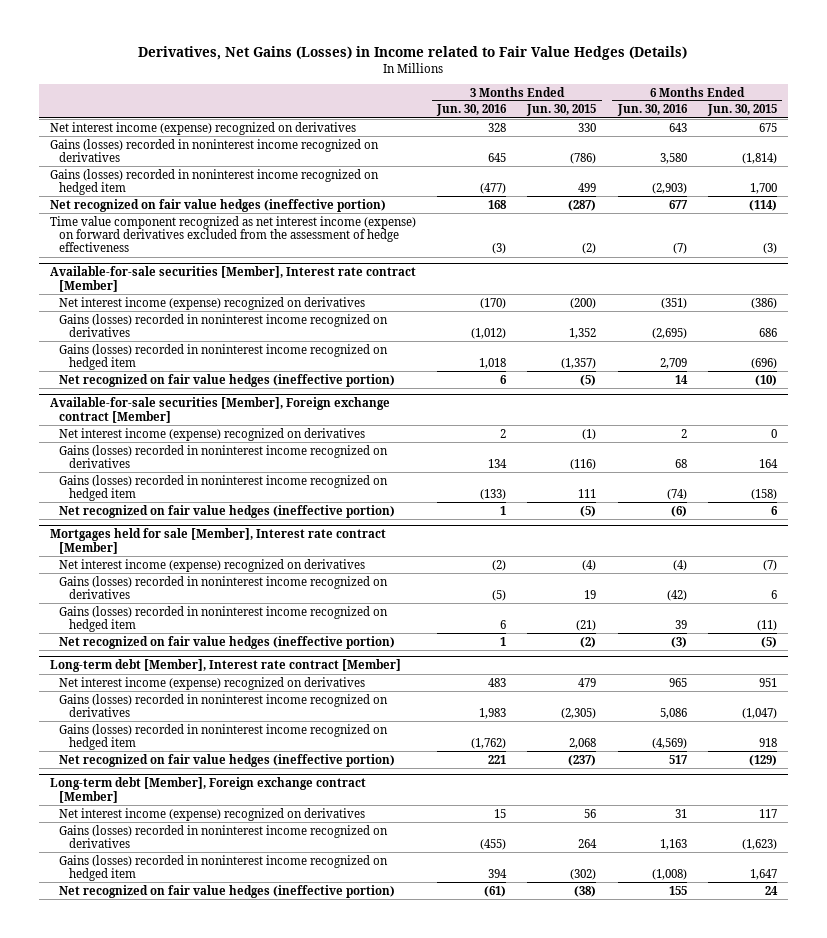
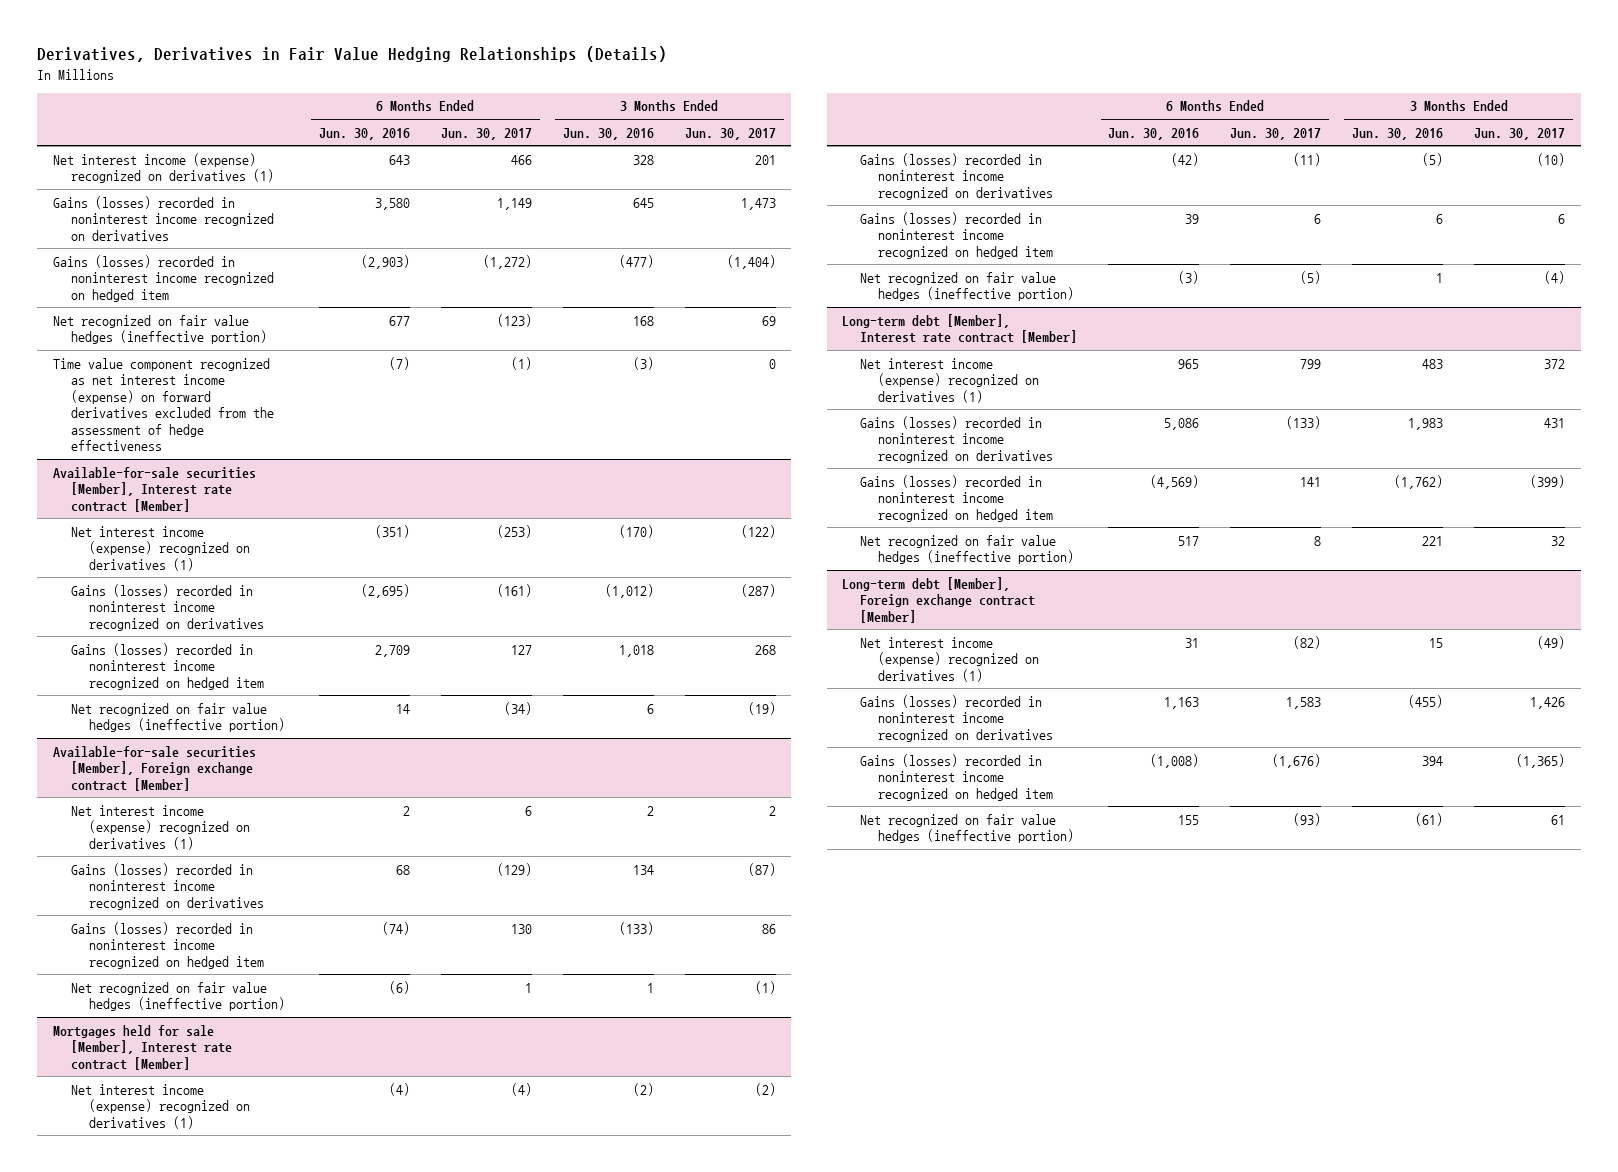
- Derivatives, Net Gains (Losses) in Income related to Fair Value Hedges (Details)
+ Derivatives, Derivatives in Fair Value Hedging Relationships (Details)
- | 3 Months Ended Jun. 30, 2016 | 3 Months Ended Jun. 30, 2015 | 6 Months Ended Jun. 30, 2016 | 6 Months Ended Jun. 30, 2015
+ | 6 Months Ended Jun. 30, 2016 | 6 Months Ended Jun. 30, 2017 | 3 Months Ended Jun. 30, 2016 | 3 Months Ended Jun. 30, 2017
- Net interest income (expense) recognized on derivatives | 328 | 330 | 643 | 675
+ Net interest income (expense) recognized on derivatives (1) | 643 | 466 | 328 | 201
@ Available-for-sale securities [Member], Interest rate contract [Member]
- Net interest income (expense) recognized on derivatives | (170) | (200) | (351) | (386)
+ Net interest income (expense) recognized on derivatives (1) | (351) | (253) | (170) | (122)
@ Available-for-sale securities [Member], Foreign exchange contract [Member]
- Net interest income (expense) recognized on derivatives | 2 | (1) | 2 | 0
+ Net interest income (expense) recognized on derivatives (1) | 2 | 6 | 2 | 2
@ Mortgages held for sale [Member], Interest rate contract [Member]
- Net interest income (expense) recognized on derivatives | (2) | (4) | (4) | (7)
+ Net interest income (expense) recognized on derivatives (1) | (4) | (4) | (2) | (2)
@ Long-term debt [Member], Interest rate contract [Member]
- Net interest income (expense) recognized on derivatives | 483 | 479 | 965 | 951
+ Net interest income (expense) recognized on derivatives (1) | 965 | 799 | 483 | 372
@ Long-term debt [Member], Foreign exchange contract [Member]
- Net interest income (expense) recognized on derivatives | 15 | 56 | 31 | 117
+ Net interest income (expense) recognized on derivatives (1) | 31 | (82) | 15 | (49)

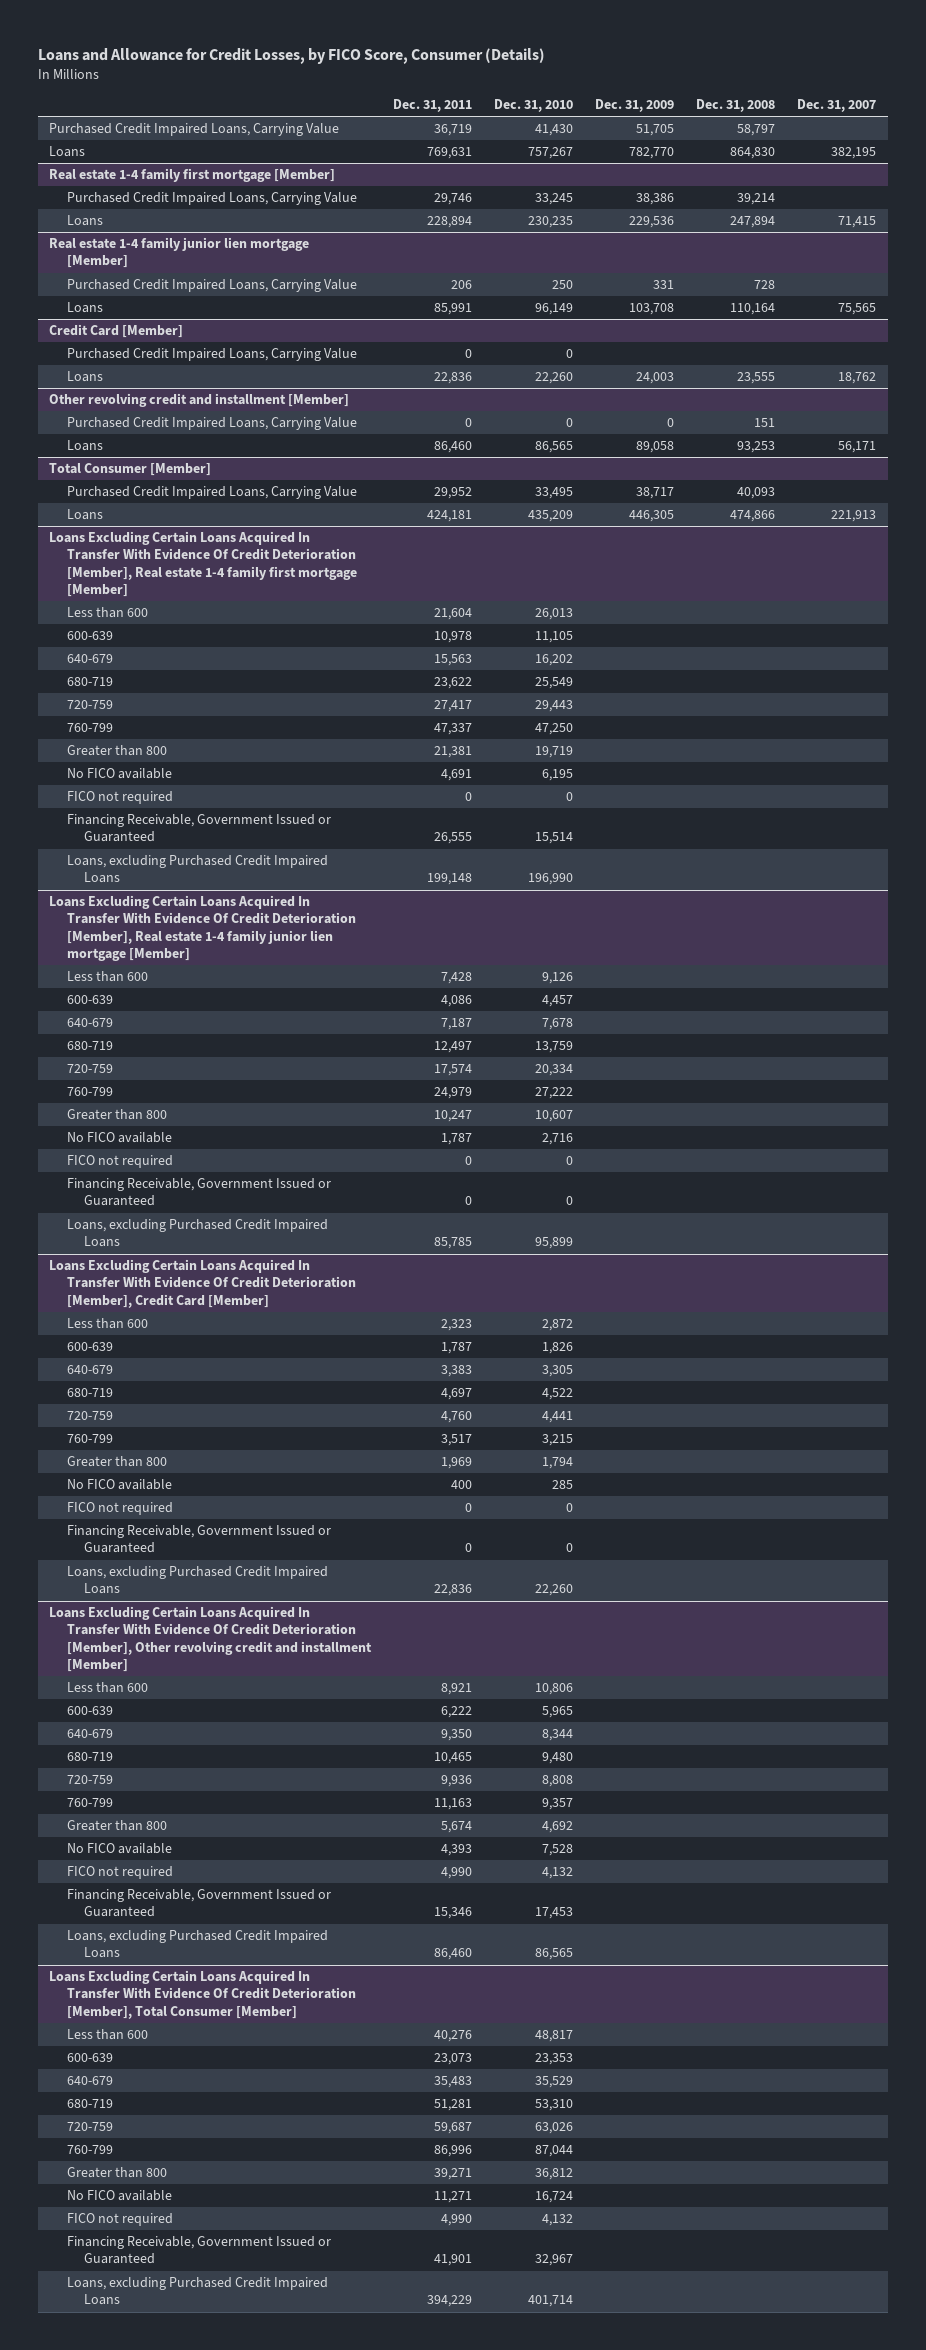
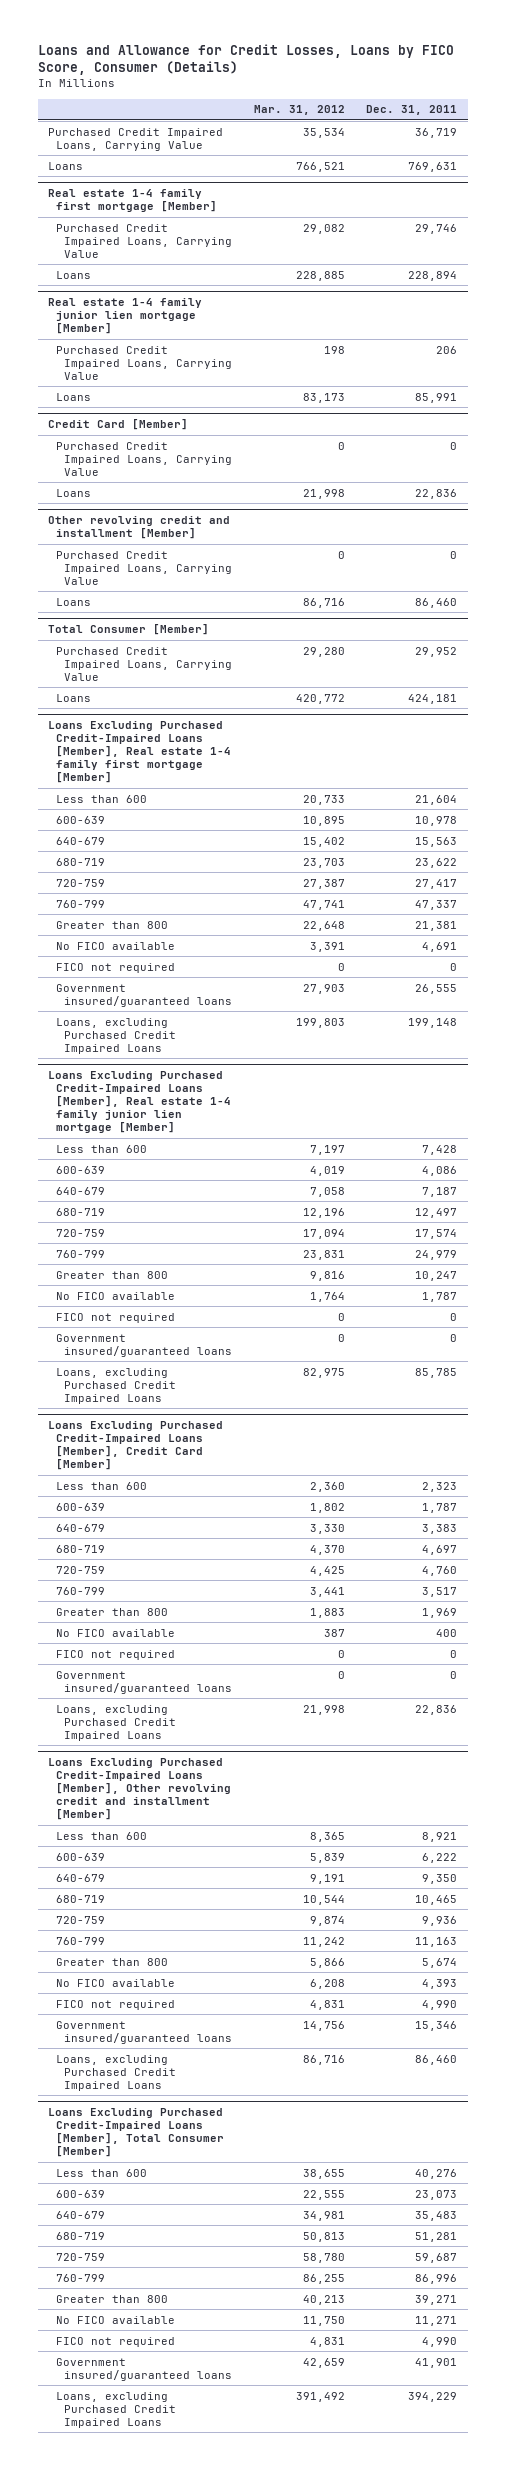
- Loans and Allowance for Credit Losses, by FICO Score, Consumer (Details)
+ Loans and Allowance for Credit Losses, Loans by FICO Score, Consumer (Details)
- | Dec. 31, 2011 | Dec. 31, 2010 | Dec. 31, 2009 | Dec. 31, 2008 | Dec. 31, 2007
+ | Mar. 31, 2012 | Dec. 31, 2011
- Loans Excluding Certain Loans Acquired In Transfer With Evidence Of Credit Deterioration [Member], Real estate 1-4 family first mortgage [Member]
+ Loans Excluding Purchased Credit-Impaired Loans [Member], Real estate 1-4 family first mortgage [Member]
- Financing Receivable, Government Issued or Guaranteed | 26,555 | 15,514 | | |
+ Government insured/guaranteed loans | 27,903 | 26,555
- Loans Excluding Certain Loans Acquired In Transfer With Evidence Of Credit Deterioration [Member], Real estate 1-4 family junior lien mortgage [Member]
+ Loans Excluding Purchased Credit-Impaired Loans [Member], Real estate 1-4 family junior lien mortgage [Member]
- Financing Receivable, Government Issued or Guaranteed | 0 | 0 | | |
+ Government insured/guaranteed loans | 0 | 0
- Loans Excluding Certain Loans Acquired In Transfer With Evidence Of Credit Deterioration [Member], Credit Card [Member]
+ Loans Excluding Purchased Credit-Impaired Loans [Member], Credit Card [Member]
- Financing Receivable, Government Issued or Guaranteed | 0 | 0 | | |
+ Government insured/guaranteed loans | 0 | 0
- Loans Excluding Certain Loans Acquired In Transfer With Evidence Of Credit Deterioration [Member], Other revolving credit and installment [Member]
+ Loans Excluding Purchased Credit-Impaired Loans [Member], Other revolving credit and installment [Member]
- Financing Receivable, Government Issued or Guaranteed | 15,346 | 17,453 | | |
+ Government insured/guaranteed loans | 14,756 | 15,346
- Loans Excluding Certain Loans Acquired In Transfer With Evidence Of Credit Deterioration [Member], Total Consumer [Member]
+ Loans Excluding Purchased Credit-Impaired Loans [Member], Total Consumer [Member]
- Financing Receivable, Government Issued or Guaranteed | 41,901 | 32,967 | | |
+ Government insured/guaranteed loans | 42,659 | 41,901

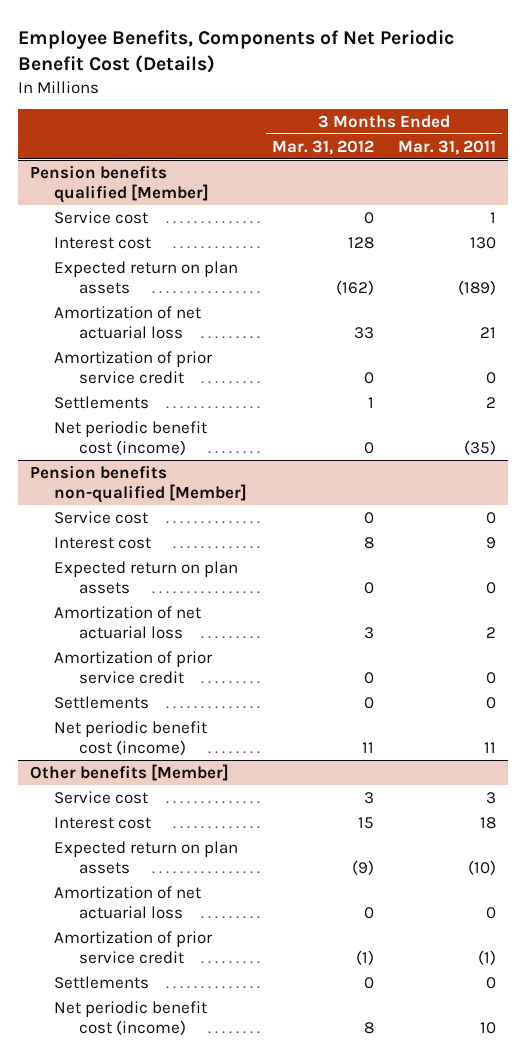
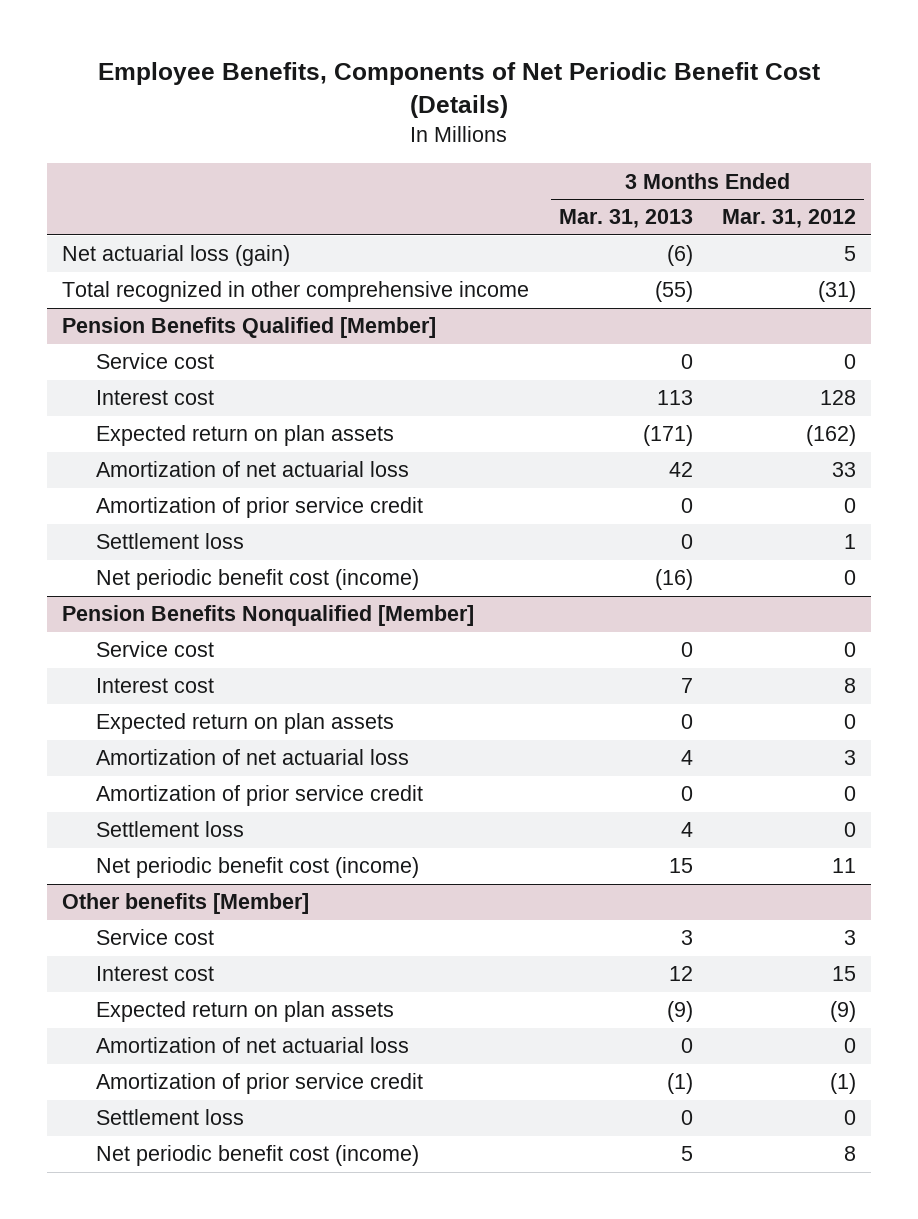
- | 3 Months Ended Mar. 31, 2012 | 3 Months Ended Mar. 31, 2011
+ | 3 Months Ended Mar. 31, 2013 | 3 Months Ended Mar. 31, 2012
- Pension benefits qualified [Member]
+ Net actuarial loss (gain) | (6) | 5
+ Total recognized in other comprehensive income | (55) | (31)
+ Pension Benefits Qualified [Member]
- Settlements | 1 | 2
+ Settlement loss | 0 | 1
- Pension benefits non-qualified [Member]
+ Pension Benefits Nonqualified [Member]
- Settlements | 0 | 0
+ Settlement loss | 4 | 0
@ Other benefits [Member]
- Settlements | 0 | 0
+ Settlement loss | 0 | 0

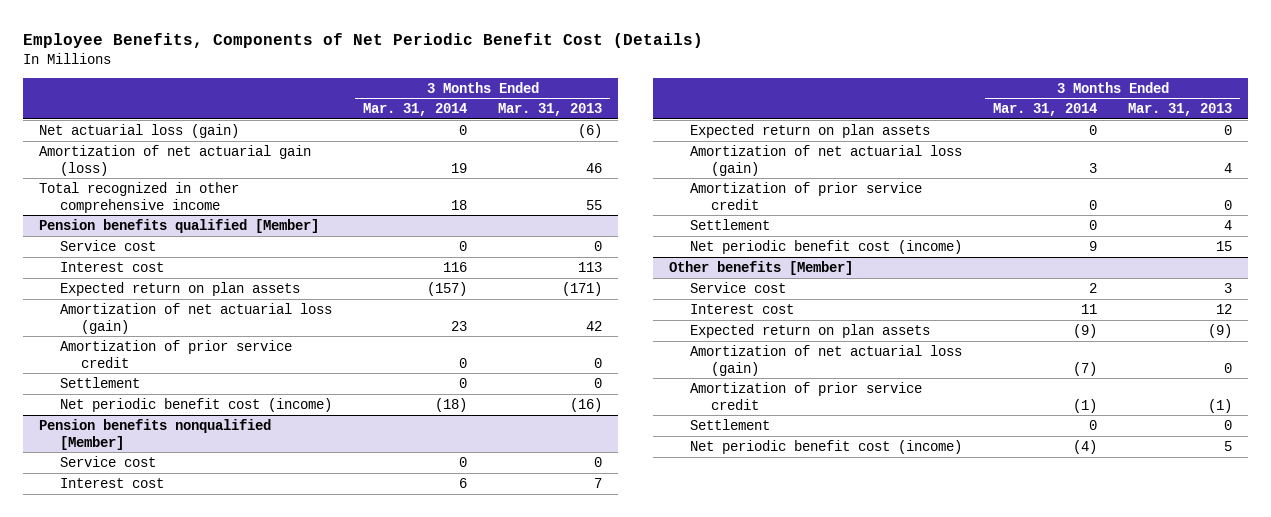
- | 3 Months Ended Mar. 31, 2013 | 3 Months Ended Mar. 31, 2012
+ | 3 Months Ended Mar. 31, 2014 | 3 Months Ended Mar. 31, 2013
- Total recognized in other comprehensive income | (55) | (31)
- Pension Benefits Qualified [Member]
+ Amortization of net actuarial gain (loss) | 19 | 46
+ Total recognized in other comprehensive income | 18 | 55
+ Pension benefits qualified [Member]
- Amortization of net actuarial loss | 42 | 33
+ Amortization of net actuarial loss (gain) | 23 | 42
- Settlement loss | 0 | 1
+ Settlement | 0 | 0
- Pension Benefits Nonqualified [Member]
+ Pension benefits nonqualified [Member]
- Amortization of net actuarial loss | 4 | 3
+ Amortization of net actuarial loss (gain) | 3 | 4
- Settlement loss | 4 | 0
+ Settlement | 0 | 4
@ Other benefits [Member]
- Amortization of net actuarial loss | 0 | 0
+ Amortization of net actuarial loss (gain) | (7) | 0
- Settlement loss | 0 | 0
+ Settlement | 0 | 0

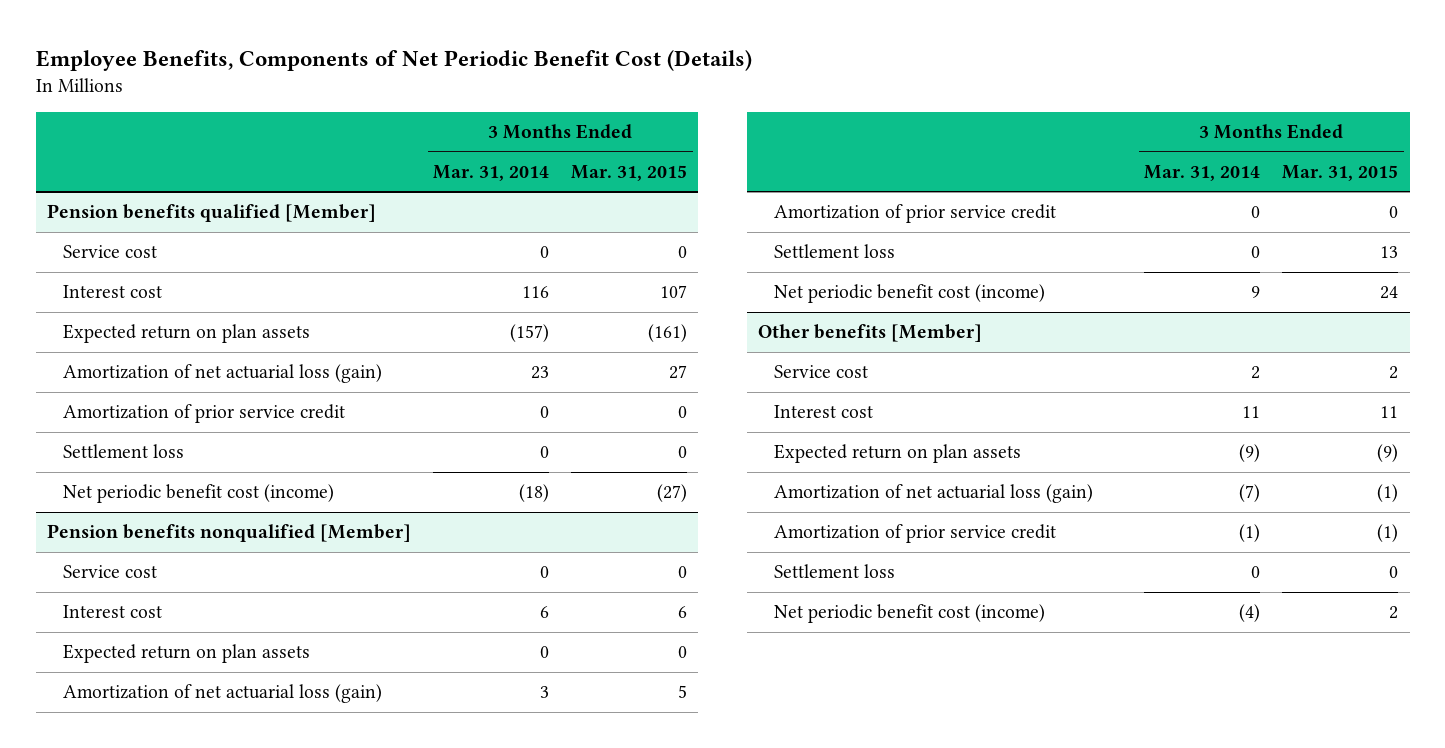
- | 3 Months Ended Mar. 31, 2014 | 3 Months Ended Mar. 31, 2013
+ | 3 Months Ended Mar. 31, 2014 | 3 Months Ended Mar. 31, 2015
- Net actuarial loss (gain) | 0 | (6)
- Amortization of net actuarial gain (loss) | 19 | 46
- Total recognized in other comprehensive income | 18 | 55
@ Pension benefits qualified [Member]
- Settlement | 0 | 0
+ Settlement loss | 0 | 0
@ Pension benefits nonqualified [Member]
- Settlement | 0 | 4
+ Settlement loss | 0 | 13
@ Other benefits [Member]
- Settlement | 0 | 0
+ Settlement loss | 0 | 0

